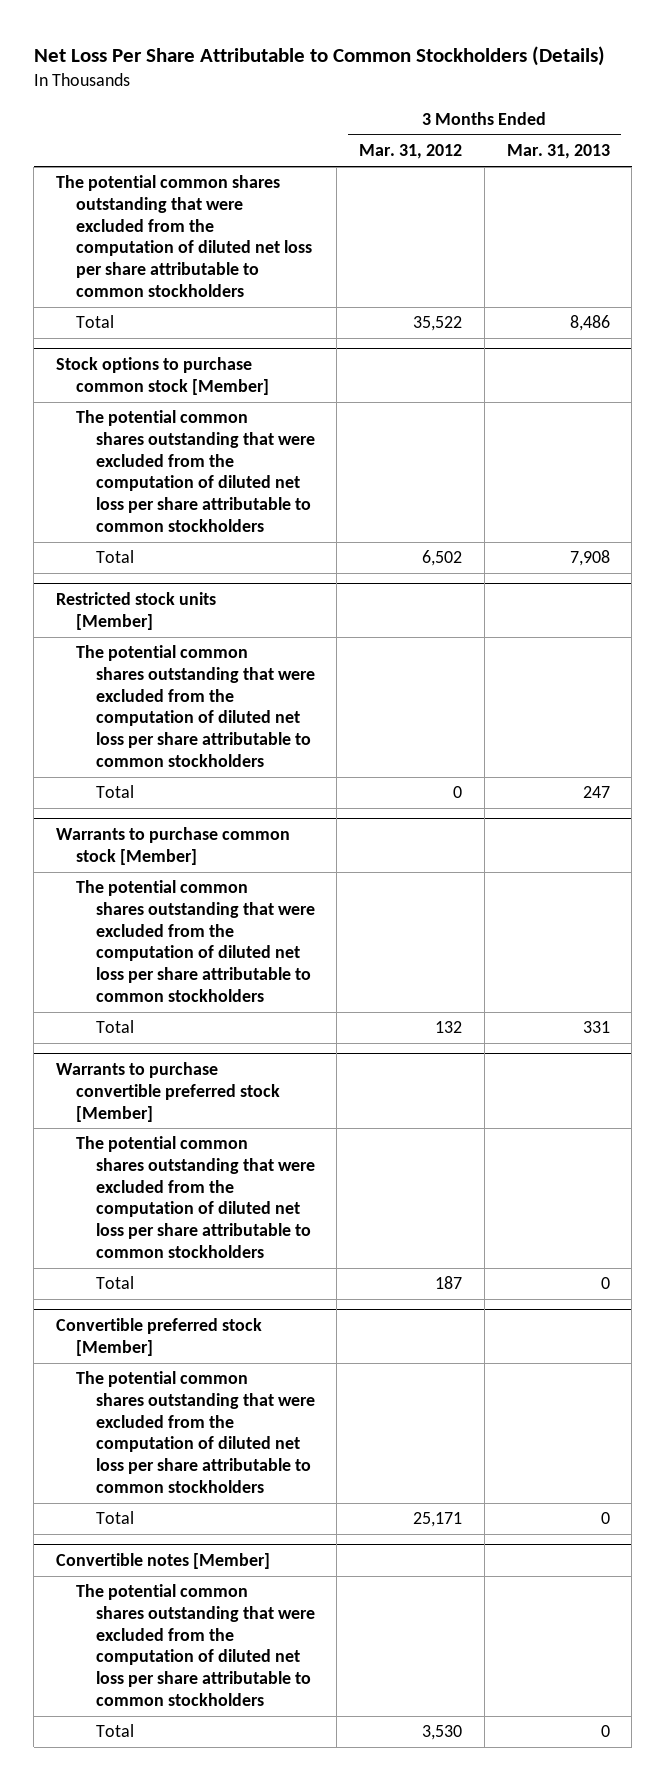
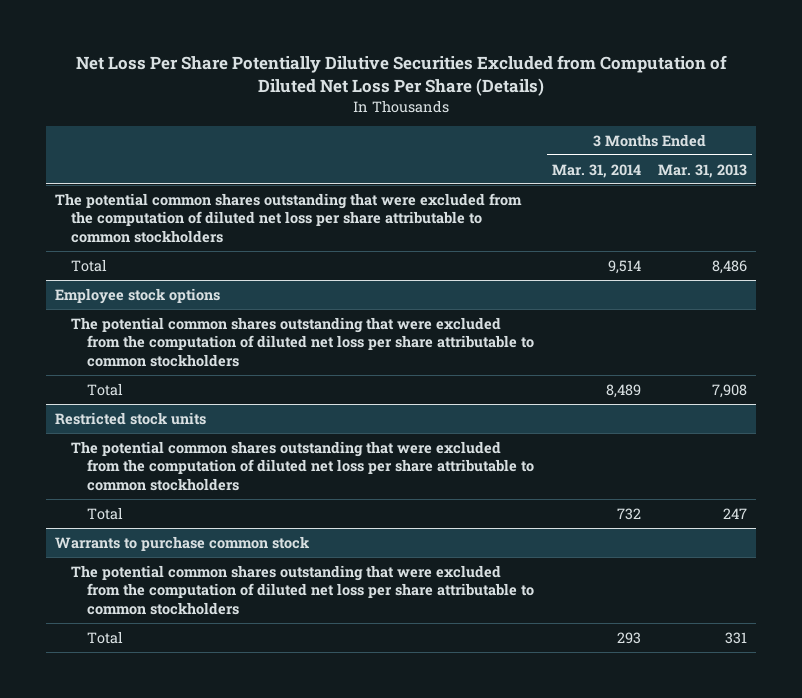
- Net Loss Per Share Attributable to Common Stockholders (Details)
+ Net Loss Per Share Potentially Dilutive Securities Excluded from Computation of Diluted Net Loss Per Share (Details)
- | 3 Months Ended Mar. 31, 2012 | 3 Months Ended Mar. 31, 2013
+ | 3 Months Ended Mar. 31, 2014 | 3 Months Ended Mar. 31, 2013
- Stock options to purchase common stock [Member]
+ Employee stock options
- Restricted stock units [Member]
+ Restricted stock units
- Warrants to purchase common stock [Member]
+ Warrants to purchase common stock
- Warrants to purchase convertible preferred stock [Member]
- The potential common shares outstanding that were excluded from the computation of diluted net loss per share attributable to common stockholders
- Total | 187 | 0
- Convertible preferred stock [Member]
- The potential common shares outstanding that were excluded from the computation of diluted net loss per share attributable to common stockholders
- Total | 25,171 | 0
- Convertible notes [Member]
- The potential common shares outstanding that were excluded from the computation of diluted net loss per share attributable to common stockholders
- Total | 3,530 | 0

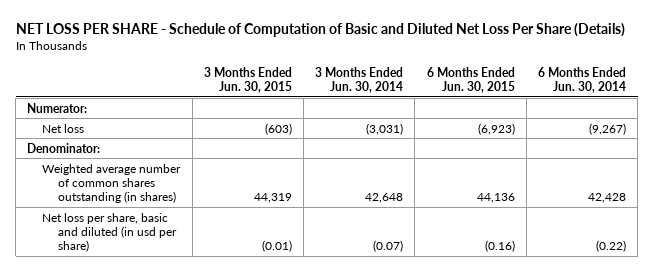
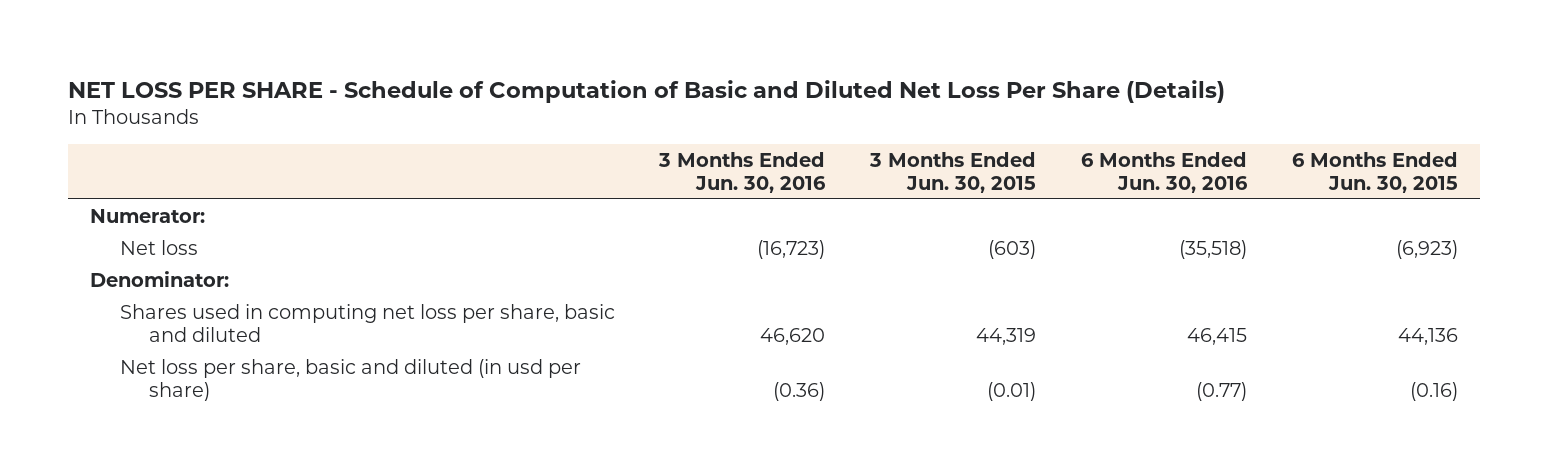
- | 3 Months Ended Jun. 30, 2015 | 3 Months Ended Jun. 30, 2014 | 6 Months Ended Jun. 30, 2015 | 6 Months Ended Jun. 30, 2014
+ | 3 Months Ended Jun. 30, 2016 | 3 Months Ended Jun. 30, 2015 | 6 Months Ended Jun. 30, 2016 | 6 Months Ended Jun. 30, 2015
- Weighted average number of common shares outstanding (in shares) | 44,319 | 42,648 | 44,136 | 42,428
+ Shares used in computing net loss per share, basic and diluted | 46,620 | 44,319 | 46,415 | 44,136

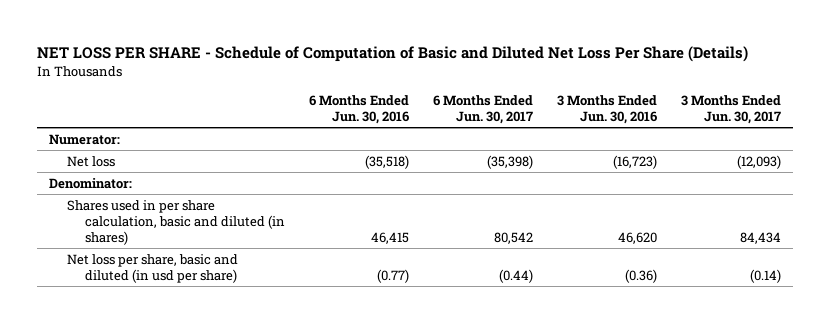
- | 3 Months Ended Jun. 30, 2016 | 3 Months Ended Jun. 30, 2015 | 6 Months Ended Jun. 30, 2016 | 6 Months Ended Jun. 30, 2015
+ | 6 Months Ended Jun. 30, 2016 | 6 Months Ended Jun. 30, 2017 | 3 Months Ended Jun. 30, 2016 | 3 Months Ended Jun. 30, 2017
- Shares used in computing net loss per share, basic and diluted | 46,620 | 44,319 | 46,415 | 44,136
+ Shares used in per share calculation, basic and diluted (in shares) | 46,415 | 80,542 | 46,620 | 84,434

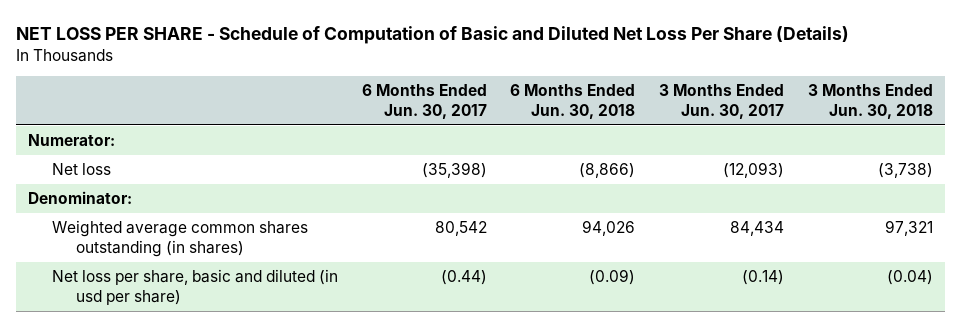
- | 6 Months Ended Jun. 30, 2016 | 6 Months Ended Jun. 30, 2017 | 3 Months Ended Jun. 30, 2016 | 3 Months Ended Jun. 30, 2017
+ | 6 Months Ended Jun. 30, 2017 | 6 Months Ended Jun. 30, 2018 | 3 Months Ended Jun. 30, 2017 | 3 Months Ended Jun. 30, 2018
- Shares used in per share calculation, basic and diluted (in shares) | 46,415 | 80,542 | 46,620 | 84,434
+ Weighted average common shares outstanding (in shares) | 80,542 | 94,026 | 84,434 | 97,321

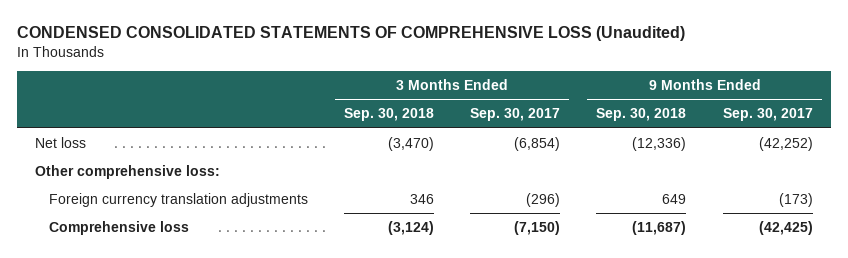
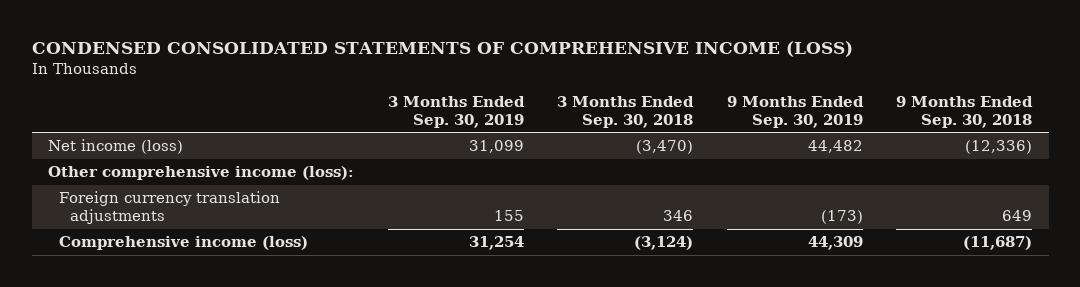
- CONDENSED CONSOLIDATED STATEMENTS OF COMPREHENSIVE LOSS (Unaudited)
+ CONDENSED CONSOLIDATED STATEMENTS OF COMPREHENSIVE INCOME (LOSS)
- | 3 Months Ended Sep. 30, 2018 | 3 Months Ended Sep. 30, 2017 | 9 Months Ended Sep. 30, 2018 | 9 Months Ended Sep. 30, 2017
+ | 3 Months Ended Sep. 30, 2019 | 3 Months Ended Sep. 30, 2018 | 9 Months Ended Sep. 30, 2019 | 9 Months Ended Sep. 30, 2018
- Net loss | (3,470) | (6,854) | (12,336) | (42,252)
- Other comprehensive loss:
+ Net income (loss) | 31,099 | (3,470) | 44,482 | (12,336)
+ Other comprehensive income (loss):
- Comprehensive loss | (3,124) | (7,150) | (11,687) | (42,425)
+ Comprehensive income (loss) | 31,254 | (3,124) | 44,309 | (11,687)

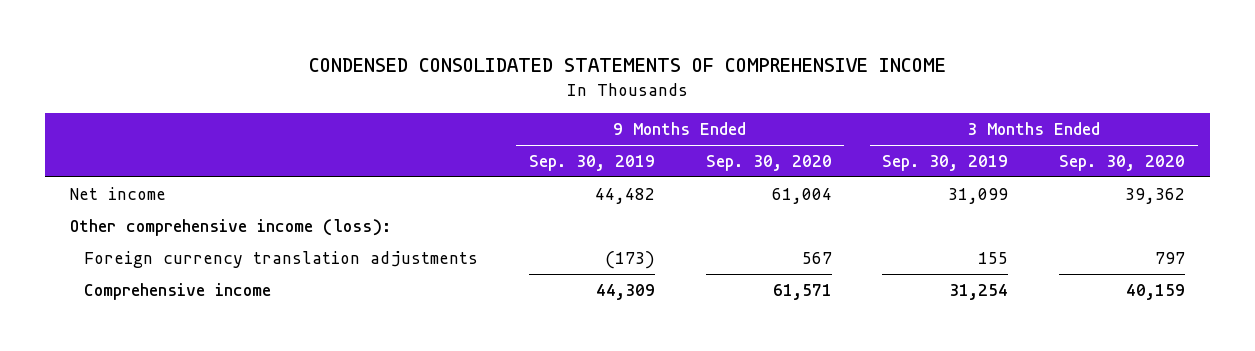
- CONDENSED CONSOLIDATED STATEMENTS OF COMPREHENSIVE INCOME (LOSS)
+ CONDENSED CONSOLIDATED STATEMENTS OF COMPREHENSIVE INCOME
- | 3 Months Ended Sep. 30, 2019 | 3 Months Ended Sep. 30, 2018 | 9 Months Ended Sep. 30, 2019 | 9 Months Ended Sep. 30, 2018
+ | 9 Months Ended Sep. 30, 2019 | 9 Months Ended Sep. 30, 2020 | 3 Months Ended Sep. 30, 2019 | 3 Months Ended Sep. 30, 2020
- Net income (loss) | 31,099 | (3,470) | 44,482 | (12,336)
+ Net income | 44,482 | 61,004 | 31,099 | 39,362
- Comprehensive income (loss) | 31,254 | (3,124) | 44,309 | (11,687)
+ Comprehensive income | 44,309 | 61,571 | 31,254 | 40,159

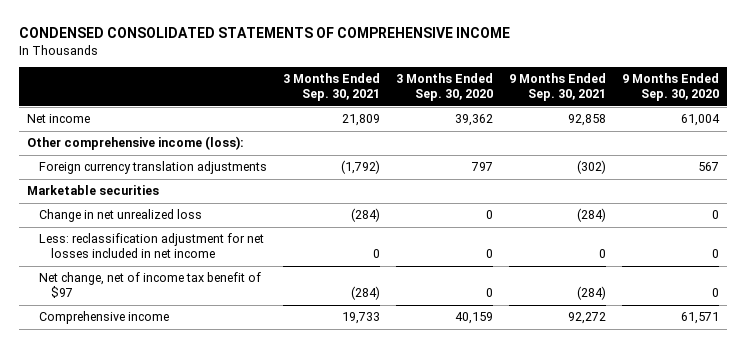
- | 9 Months Ended Sep. 30, 2019 | 9 Months Ended Sep. 30, 2020 | 3 Months Ended Sep. 30, 2019 | 3 Months Ended Sep. 30, 2020
+ | 3 Months Ended Sep. 30, 2021 | 3 Months Ended Sep. 30, 2020 | 9 Months Ended Sep. 30, 2021 | 9 Months Ended Sep. 30, 2020
+ Marketable securities
+ Change in net unrealized loss | (284) | 0 | (284) | 0
+ Less: reclassification adjustment for net losses included in net income | 0 | 0 | 0 | 0
+ Net change, net of income tax benefit of $97 | (284) | 0 | (284) | 0

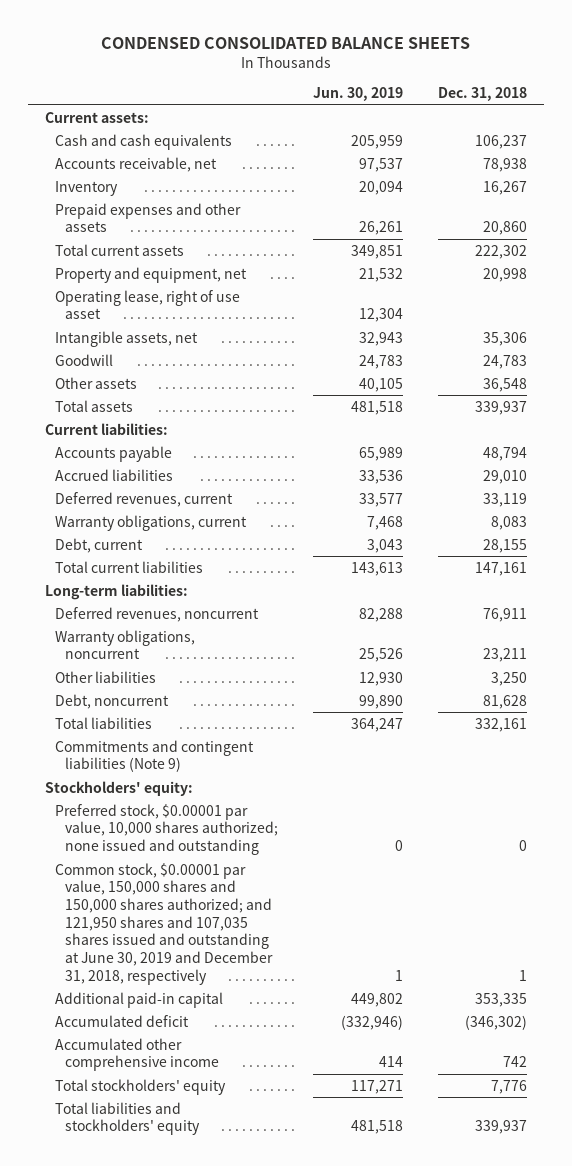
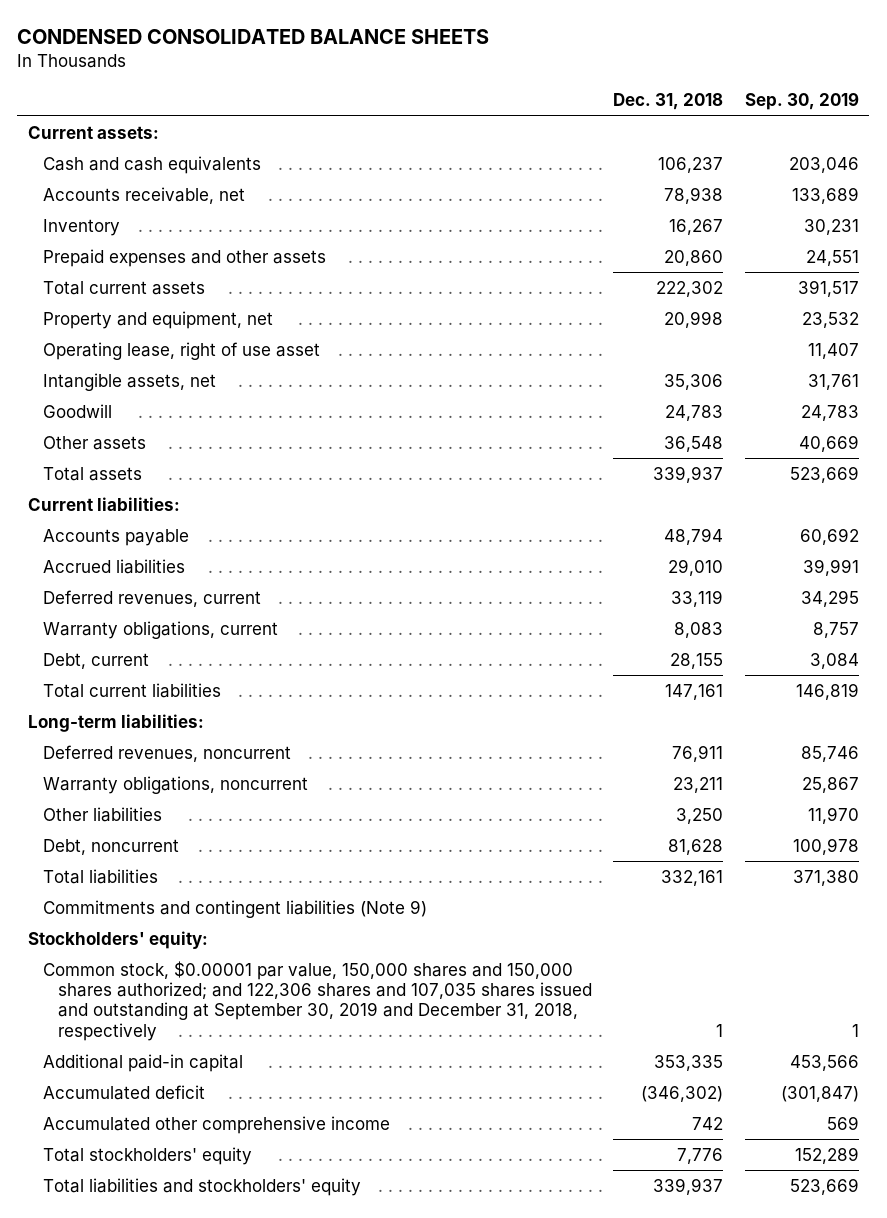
- | Jun. 30, 2019 | Dec. 31, 2018
+ | Dec. 31, 2018 | Sep. 30, 2019
- Preferred stock, $0.00001 par value, 10,000 shares authorized; none issued and outstanding | 0 | 0
- Common stock, $0.00001 par value, 150,000 shares and 150,000 shares authorized; and 121,950 shares and 107,035 shares issued and outstanding at June 30, 2019 and December 31, 2018, respectively | 1 | 1
+ Common stock, $0.00001 par value, 150,000 shares and 150,000 shares authorized; and 122,306 shares and 107,035 shares issued and outstanding at September 30, 2019 and December 31, 2018, respectively | 1 | 1

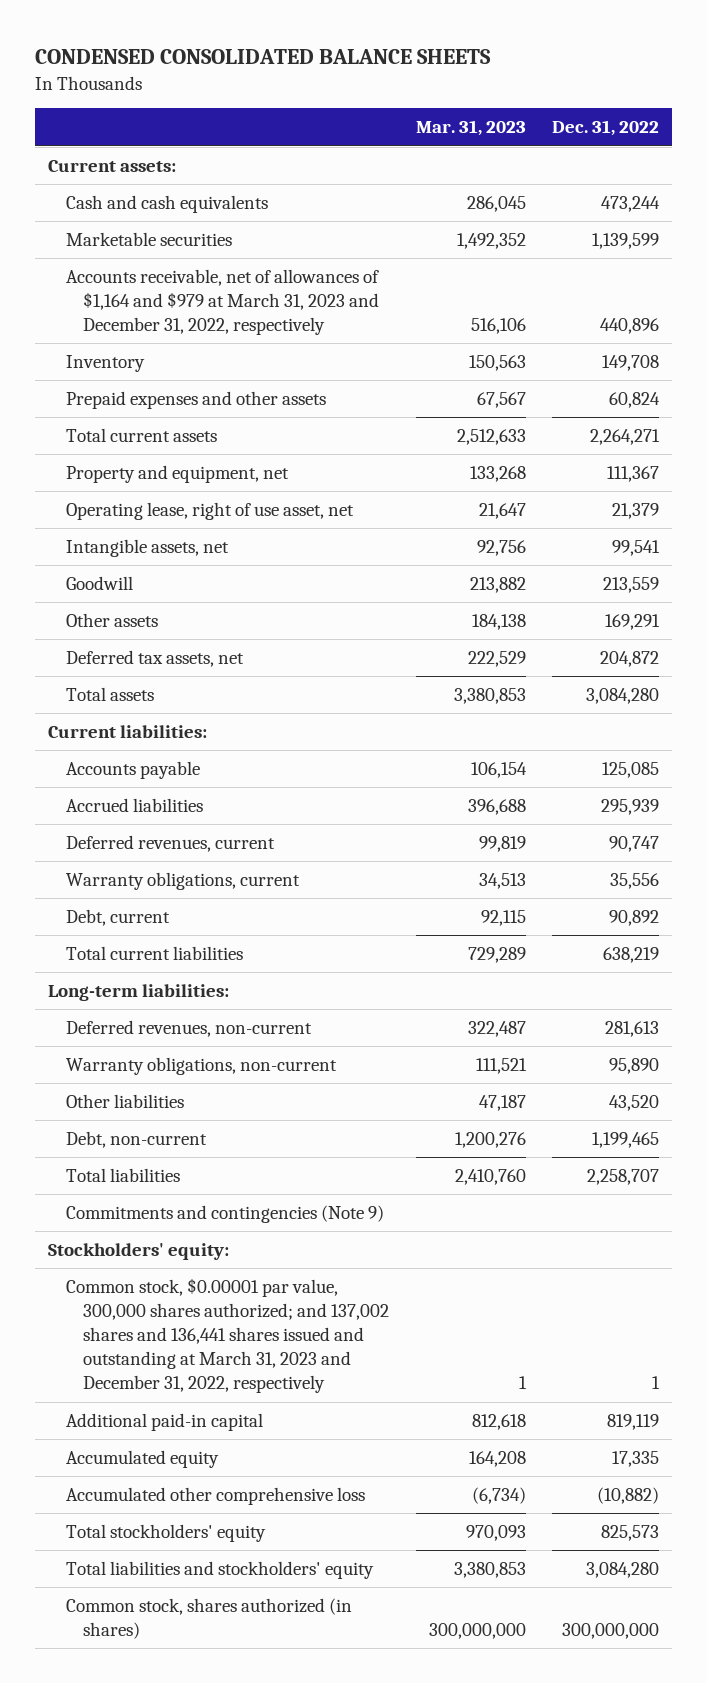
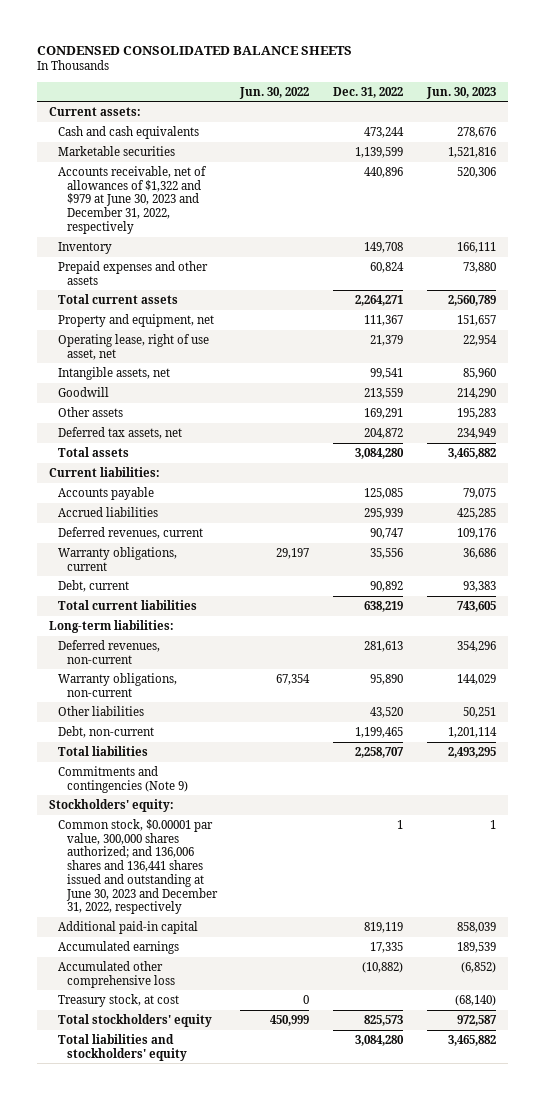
- | Mar. 31, 2023 | Dec. 31, 2022
+ | Jun. 30, 2022 | Dec. 31, 2022 | Jun. 30, 2023
- Accounts receivable, net of allowances of $1,164 and $979 at March 31, 2023 and December 31, 2022, respectively | 516,106 | 440,896
+ Accounts receivable, net of allowances of $1,322 and $979 at June 30, 2023 and December 31, 2022, respectively | | 440,896 | 520,306
- Common stock, $0.00001 par value, 300,000 shares authorized; and 137,002 shares and 136,441 shares issued and outstanding at March 31, 2023 and December 31, 2022, respectively | 1 | 1
+ Common stock, $0.00001 par value, 300,000 shares authorized; and 136,006 shares and 136,441 shares issued and outstanding at June 30, 2023 and December 31, 2022, respectively | | 1 | 1
- Accumulated equity | 164,208 | 17,335
+ Accumulated earnings | | 17,335 | 189,539
+ Treasury stock, at cost | 0 | | (68,140)
- Common stock, shares authorized (in shares) | 300,000,000 | 300,000,000

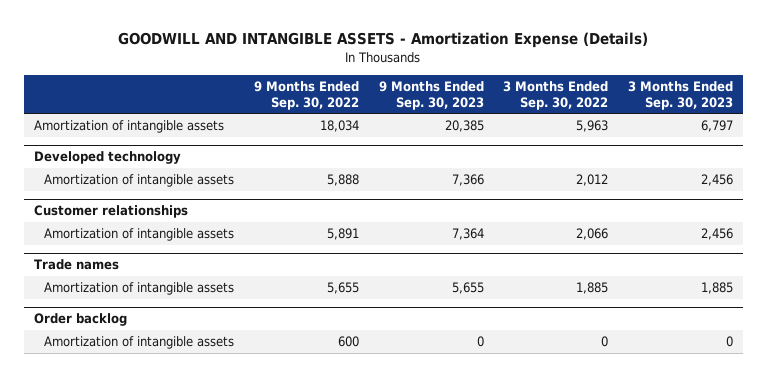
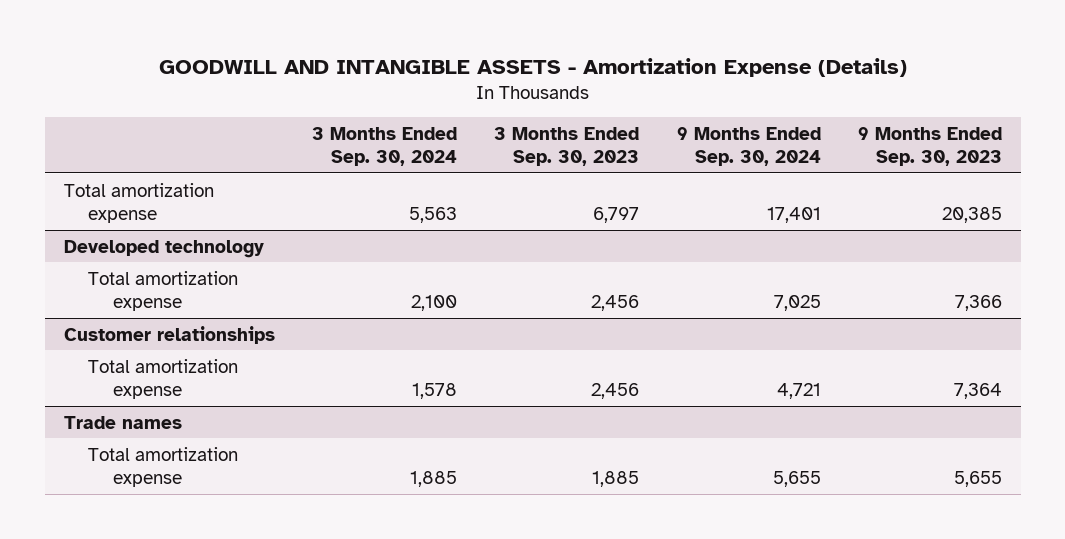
- | 9 Months Ended Sep. 30, 2022 | 9 Months Ended Sep. 30, 2023 | 3 Months Ended Sep. 30, 2022 | 3 Months Ended Sep. 30, 2023
+ | 3 Months Ended Sep. 30, 2024 | 3 Months Ended Sep. 30, 2023 | 9 Months Ended Sep. 30, 2024 | 9 Months Ended Sep. 30, 2023
- Amortization of intangible assets | 18,034 | 20,385 | 5,963 | 6,797
+ Total amortization expense | 5,563 | 6,797 | 17,401 | 20,385
@ Developed technology
- Amortization of intangible assets | 5,888 | 7,366 | 2,012 | 2,456
+ Total amortization expense | 2,100 | 2,456 | 7,025 | 7,366
@ Customer relationships
- Amortization of intangible assets | 5,891 | 7,364 | 2,066 | 2,456
+ Total amortization expense | 1,578 | 2,456 | 4,721 | 7,364
@ Trade names
- Amortization of intangible assets | 5,655 | 5,655 | 1,885 | 1,885
- Order backlog
- Amortization of intangible assets | 600 | 0 | 0 | 0
@ Trade names
+ Total amortization expense | 1,885 | 1,885 | 5,655 | 5,655

